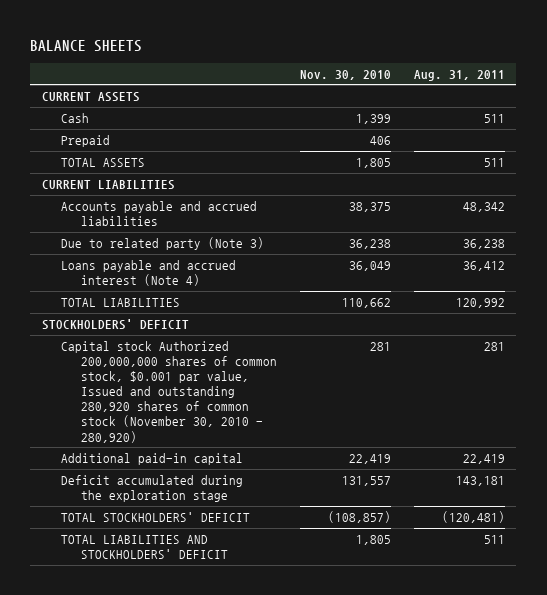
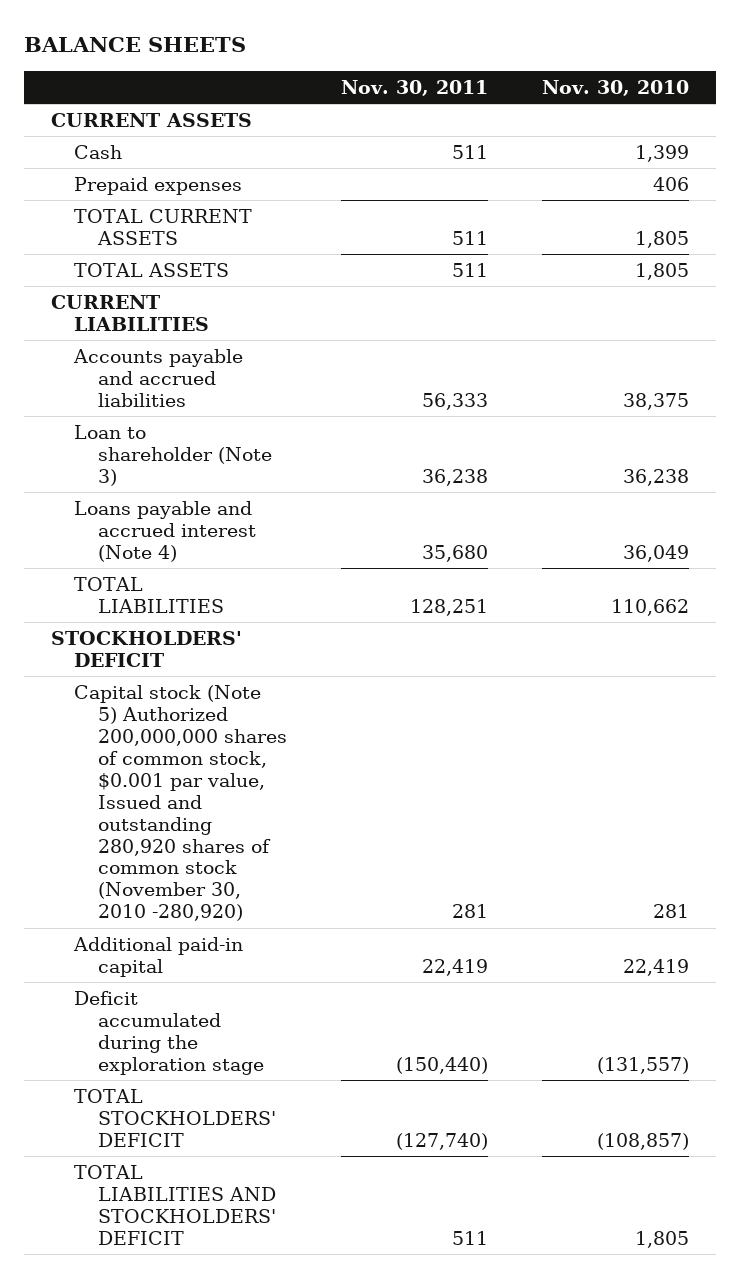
- | Nov. 30, 2010 | Aug. 31, 2011
+ | Nov. 30, 2011 | Nov. 30, 2010
- Prepaid | 406 |
+ Prepaid expenses | | 406
+ TOTAL CURRENT ASSETS | 511 | 1,805
- Due to related party (Note 3) | 36,238 | 36,238
+ Loan to shareholder (Note 3) | 36,238 | 36,238
- Capital stock Authorized 200,000,000 shares of common stock, $0.001 par value, Issued and outstanding 280,920 shares of common stock (November 30, 2010 - 280,920) | 281 | 281
+ Capital stock (Note 5) Authorized 200,000,000 shares of common stock, $0.001 par value, Issued and outstanding 280,920 shares of common stock (November 30, 2010 -280,920) | 281 | 281
- Deficit accumulated during the exploration stage | 131,557 | 143,181
+ Deficit accumulated during the exploration stage | (150,440) | (131,557)

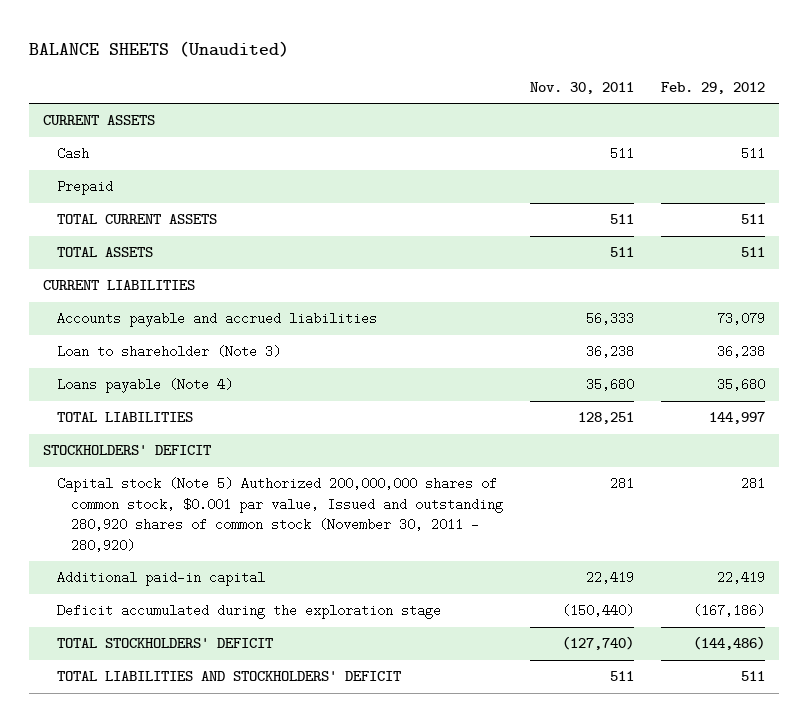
- BALANCE SHEETS
+ BALANCE SHEETS (Unaudited)
- | Nov. 30, 2011 | Nov. 30, 2010
+ | Nov. 30, 2011 | Feb. 29, 2012
- Prepaid expenses | | 406
+ Prepaid
- Loans payable and accrued interest (Note 4) | 35,680 | 36,049
+ Loans payable (Note 4) | 35,680 | 35,680
- Capital stock (Note 5) Authorized 200,000,000 shares of common stock, $0.001 par value, Issued and outstanding 280,920 shares of common stock (November 30, 2010 -280,920) | 281 | 281
+ Capital stock (Note 5) Authorized 200,000,000 shares of common stock, $0.001 par value, Issued and outstanding 280,920 shares of common stock (November 30, 2011 - 280,920) | 281 | 281

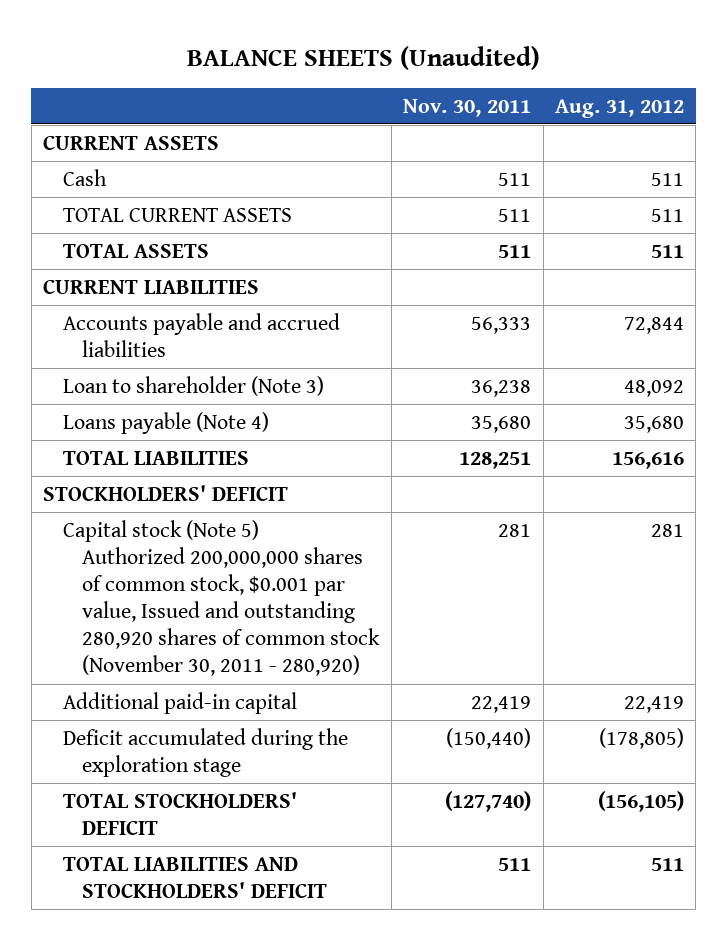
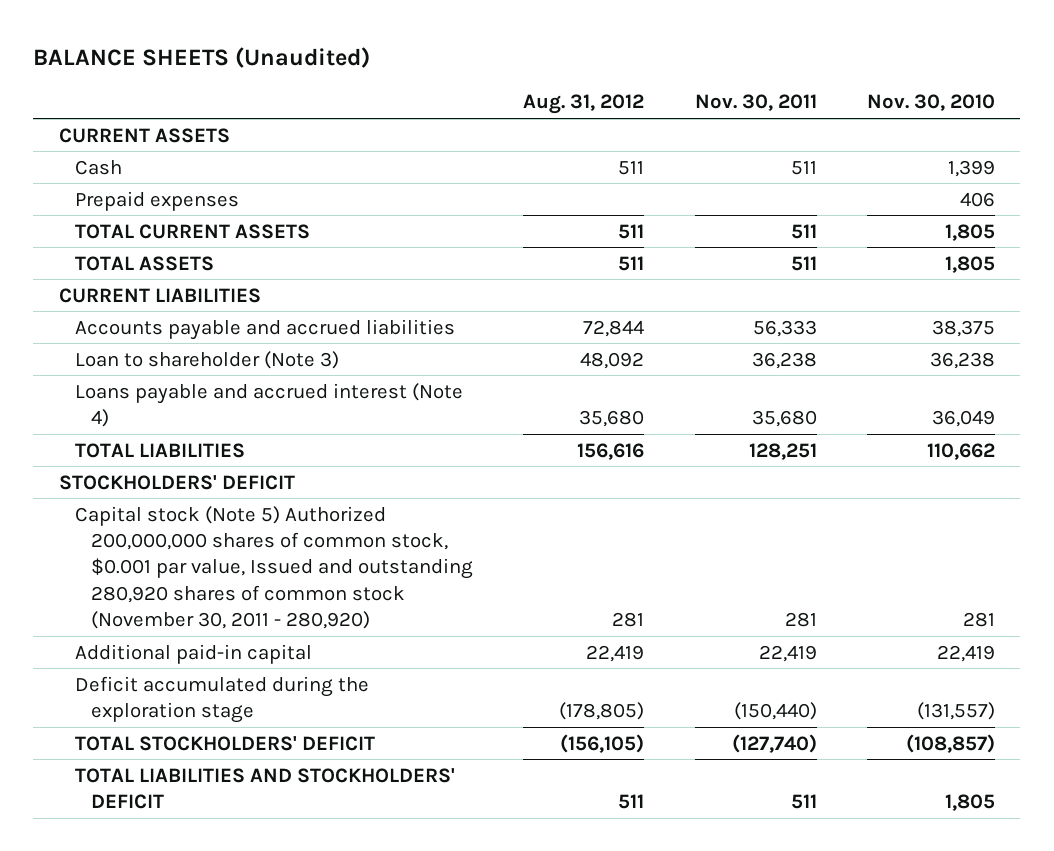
- | Nov. 30, 2011 | Aug. 31, 2012
+ | Aug. 31, 2012 | Nov. 30, 2011 | Nov. 30, 2010
+ Prepaid expenses | | | 406
- Loans payable (Note 4) | 35,680 | 35,680
+ Loans payable and accrued interest (Note 4) | 35,680 | 35,680 | 36,049

